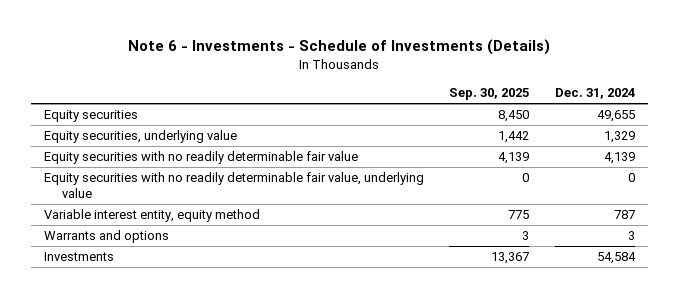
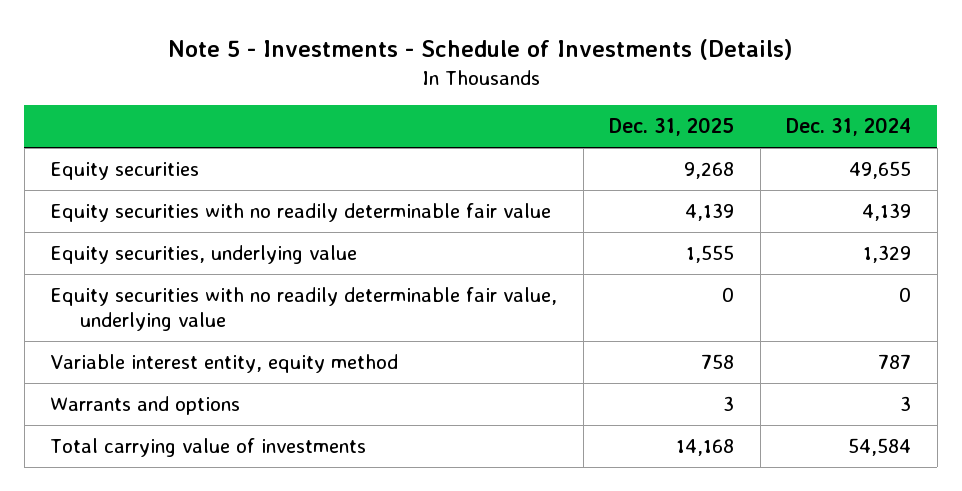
- Note 6 - Investments - Schedule of Investments (Details)
+ Note 5 - Investments - Schedule of Investments (Details)
- | Sep. 30, 2025 | Dec. 31, 2024
+ | Dec. 31, 2025 | Dec. 31, 2024
moved down: Equity securities, underlying value | 1,555 | 1,329
- Investments | 13,367 | 54,584
+ Total carrying value of investments | 14,168 | 54,584

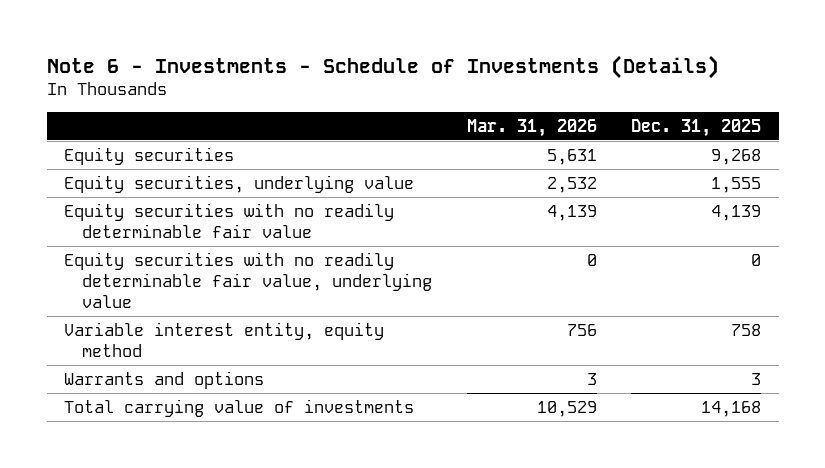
- Note 5 - Investments - Schedule of Investments (Details)
+ Note 6 - Investments - Schedule of Investments (Details)
- | Dec. 31, 2025 | Dec. 31, 2024
+ | Mar. 31, 2026 | Dec. 31, 2025
moved down: Equity securities with no readily determinable fair value | 4,139 | 4,139

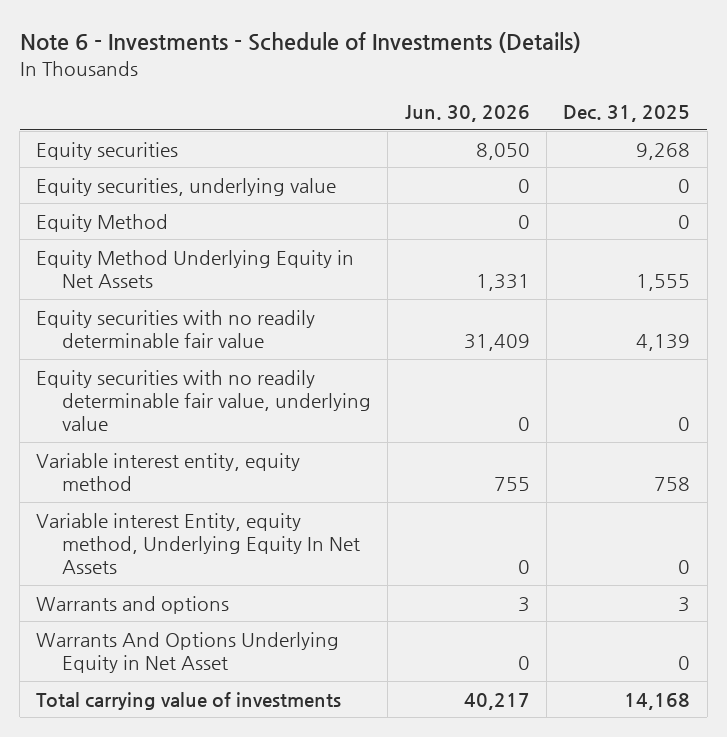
- | Mar. 31, 2026 | Dec. 31, 2025
+ | Jun. 30, 2026 | Dec. 31, 2025
- Equity securities, underlying value | 2,532 | 1,555
+ Equity securities, underlying value | 0 | 0
+ Equity Method | 0 | 0
+ Equity Method Underlying Equity in Net Assets | 1,331 | 1,555
+ Variable interest Entity, equity method, Underlying Equity In Net Assets | 0 | 0
+ Warrants And Options Underlying Equity in Net Asset | 0 | 0

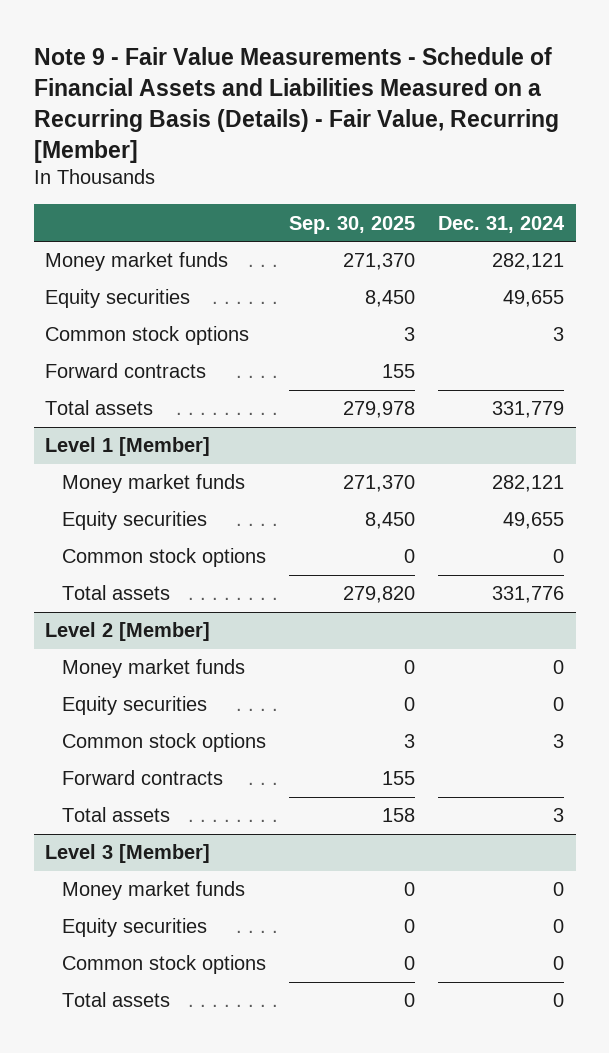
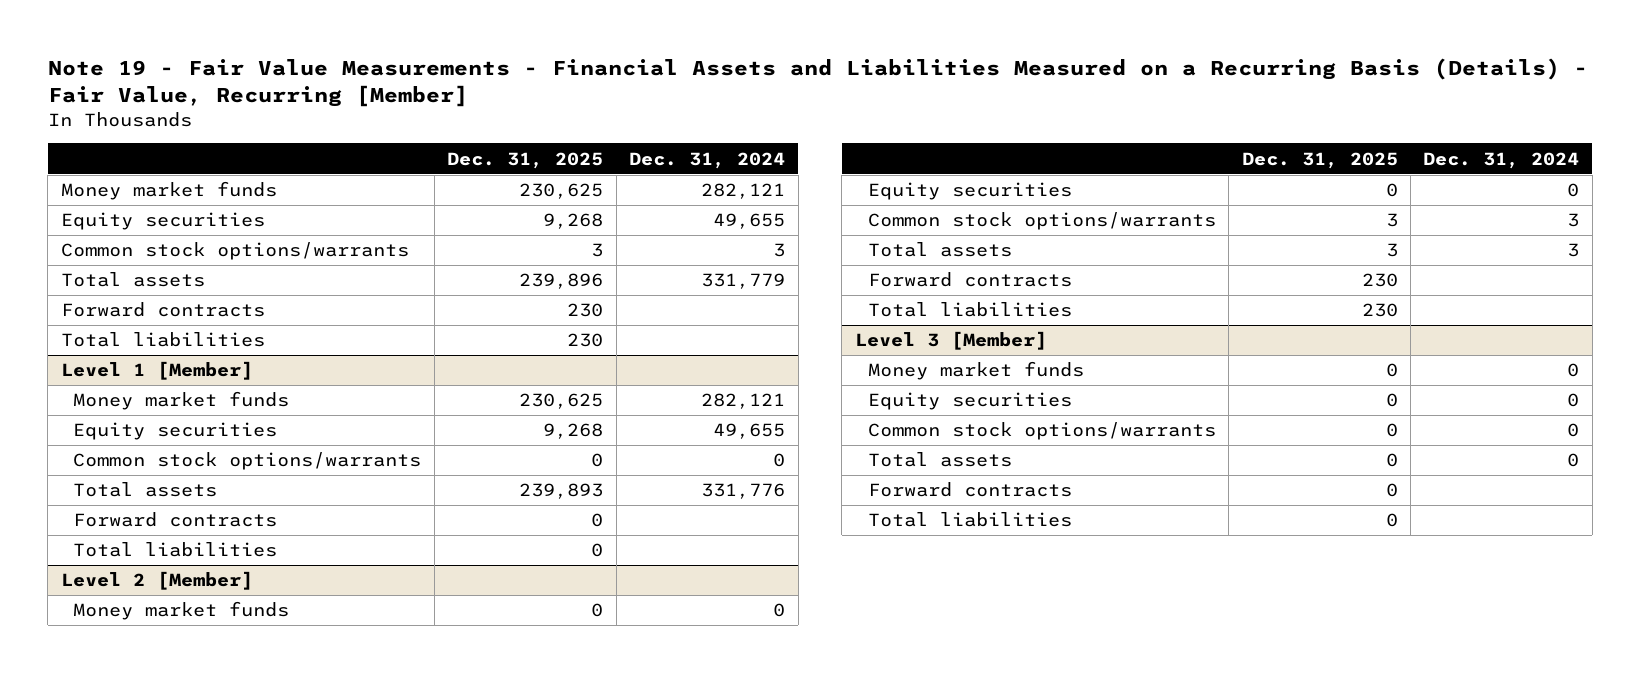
- Note 9 - Fair Value Measurements - Schedule of Financial Assets and Liabilities Measured on a Recurring Basis (Details) - Fair Value, Recurring [Member]
+ Note 19 - Fair Value Measurements - Financial Assets and Liabilities Measured on a Recurring Basis (Details) - Fair Value, Recurring [Member]
- | Sep. 30, 2025 | Dec. 31, 2024
+ | Dec. 31, 2025 | Dec. 31, 2024
- Common stock options | 3 | 3
+ Common stock options/warrants | 3 | 3
moved down: Forward contracts | 230 |
+ Total liabilities | 230 |
@ Level 1 [Member]
- Common stock options | 0 | 0
+ Common stock options/warrants | 0 | 0
+ Forward contracts | 0 |
+ Total liabilities | 0 |
@ Level 2 [Member]
- Common stock options | 3 | 3
+ Common stock options/warrants | 3 | 3
moved down: Forward contracts | 230 |
+ Total liabilities | 230 |
@ Level 3 [Member]
- Common stock options | 0 | 0
+ Common stock options/warrants | 0 | 0
+ Forward contracts | 0 |
+ Total liabilities | 0 |

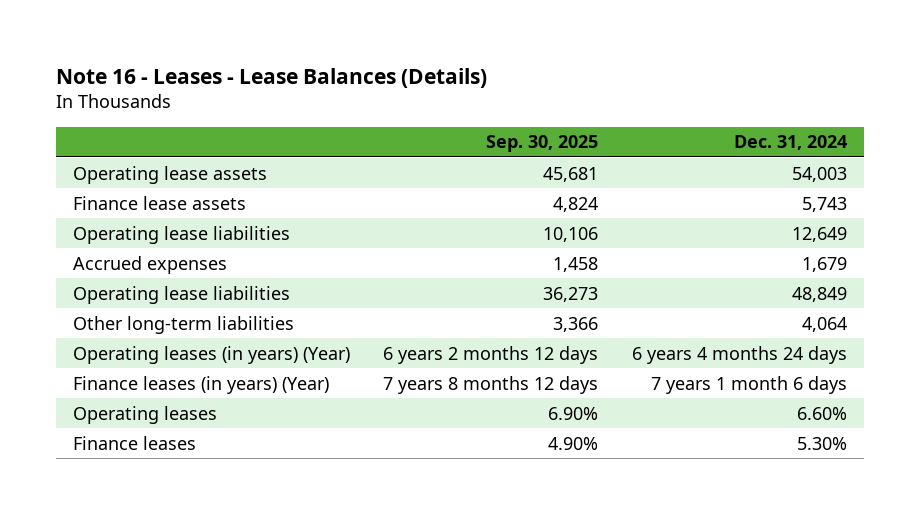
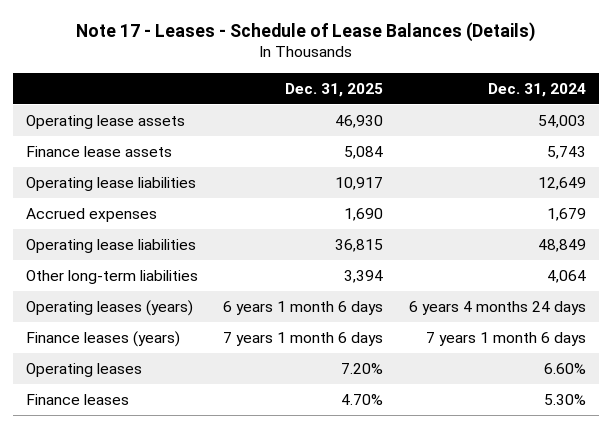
- Note 16 - Leases - Lease Balances (Details)
+ Note 17 - Leases - Schedule of Lease Balances (Details)
- | Sep. 30, 2025 | Dec. 31, 2024
+ | Dec. 31, 2025 | Dec. 31, 2024
- Operating leases (in years) (Year) | 6 years 2 months 12 days | 6 years 4 months 24 days
- Finance leases (in years) (Year) | 7 years 8 months 12 days | 7 years 1 month 6 days
+ Operating leases (years) | 6 years 1 month 6 days | 6 years 4 months 24 days
+ Finance leases (years) | 7 years 1 month 6 days | 7 years 1 month 6 days

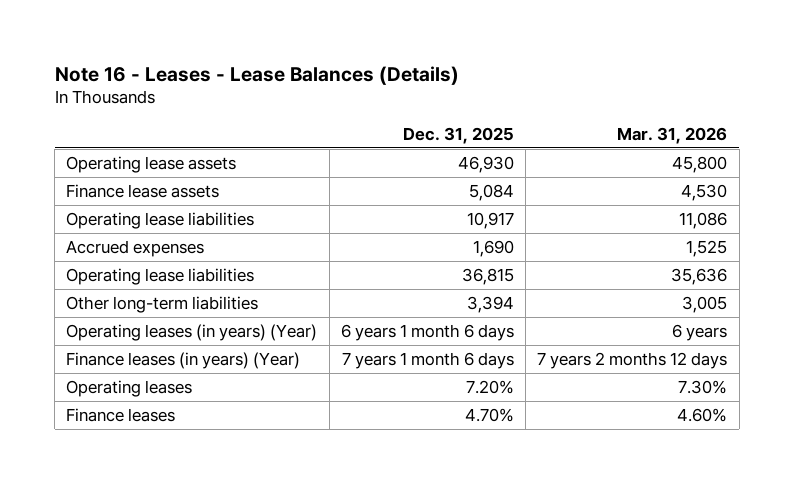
- Note 17 - Leases - Schedule of Lease Balances (Details)
+ Note 16 - Leases - Lease Balances (Details)
- | Dec. 31, 2025 | Dec. 31, 2024
+ | Dec. 31, 2025 | Mar. 31, 2026
- Operating leases (years) | 6 years 1 month 6 days | 6 years 4 months 24 days
- Finance leases (years) | 7 years 1 month 6 days | 7 years 1 month 6 days
+ Operating leases (in years) (Year) | 6 years 1 month 6 days | 6 years
+ Finance leases (in years) (Year) | 7 years 1 month 6 days | 7 years 2 months 12 days

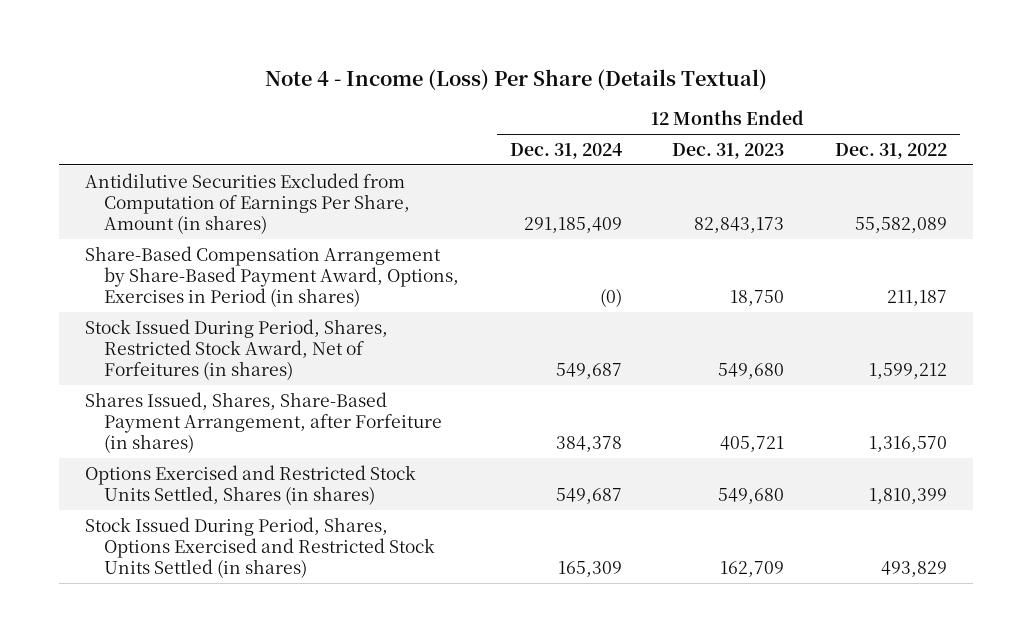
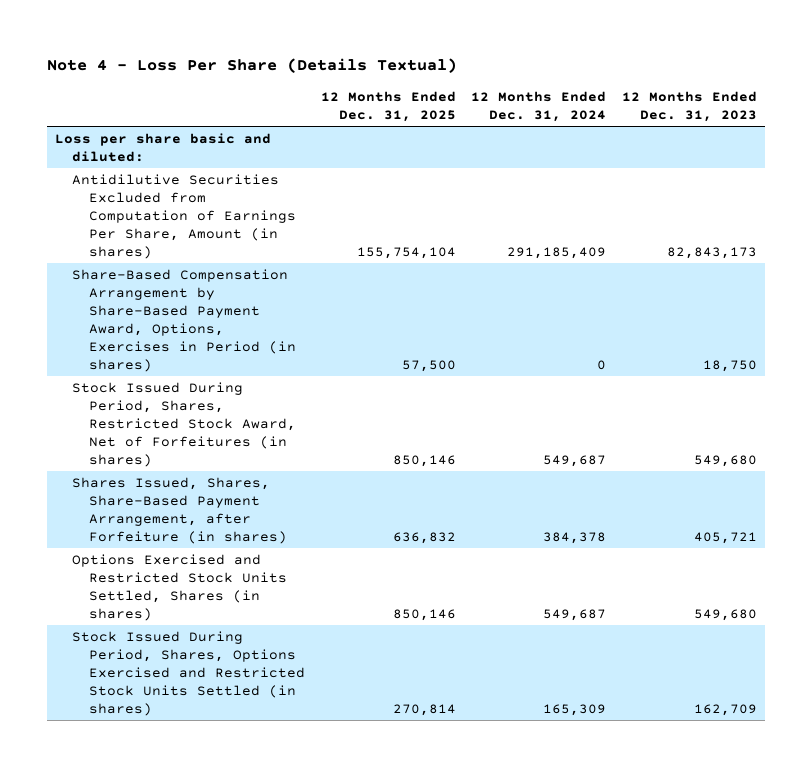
- Note 4 - Income (Loss) Per Share (Details Textual)
+ Note 4 - Loss Per Share (Details Textual)
- | 12 Months Ended Dec. 31, 2024 | 12 Months Ended Dec. 31, 2023 | 12 Months Ended Dec. 31, 2022
+ | 12 Months Ended Dec. 31, 2025 | 12 Months Ended Dec. 31, 2024 | 12 Months Ended Dec. 31, 2023
+ Loss per share basic and diluted:
- Share-Based Compensation Arrangement by Share-Based Payment Award, Options, Exercises in Period (in shares) | (0) | 18,750 | 211,187
+ Share-Based Compensation Arrangement by Share-Based Payment Award, Options, Exercises in Period (in shares) | 57,500 | 0 | 18,750

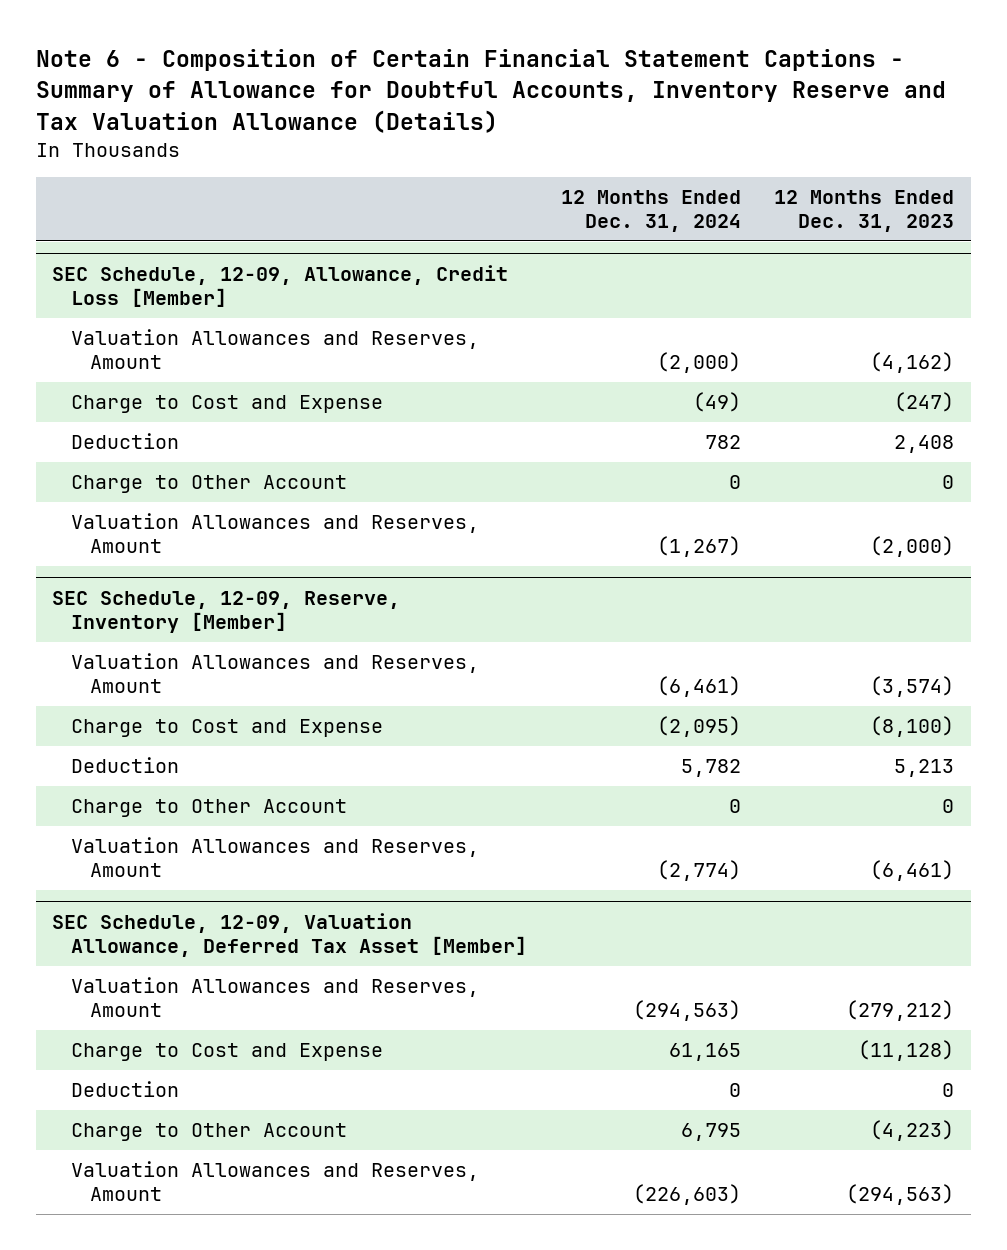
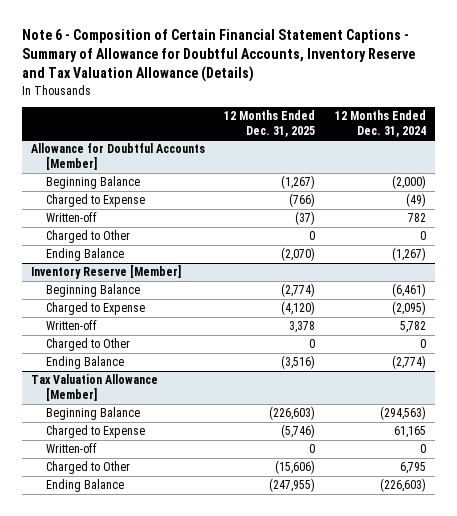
- | 12 Months Ended Dec. 31, 2024 | 12 Months Ended Dec. 31, 2023
+ | 12 Months Ended Dec. 31, 2025 | 12 Months Ended Dec. 31, 2024
- SEC Schedule, 12-09, Allowance, Credit Loss [Member]
- Valuation Allowances and Reserves, Amount | (2,000) | (4,162)
- Charge to Cost and Expense | (49) | (247)
- Deduction | 782 | 2,408
- Charge to Other Account | 0 | 0
- Valuation Allowances and Reserves, Amount | (1,267) | (2,000)
- SEC Schedule, 12-09, Reserve, Inventory [Member]
- Valuation Allowances and Reserves, Amount | (6,461) | (3,574)
- Charge to Cost and Expense | (2,095) | (8,100)
- Deduction | 5,782 | 5,213
- Charge to Other Account | 0 | 0
- Valuation Allowances and Reserves, Amount | (2,774) | (6,461)
- SEC Schedule, 12-09, Valuation Allowance, Deferred Tax Asset [Member]
- Valuation Allowances and Reserves, Amount | (294,563) | (279,212)
- Charge to Cost and Expense | 61,165 | (11,128)
- Deduction | 0 | 0
- Charge to Other Account | 6,795 | (4,223)
- Valuation Allowances and Reserves, Amount | (226,603) | (294,563)
+ Allowance for Doubtful Accounts [Member]
+ Beginning Balance | (1,267) | (2,000)
+ Charged to Expense | (766) | (49)
+ Written-off | (37) | 782
+ Charged to Other | 0 | 0
+ Ending Balance | (2,070) | (1,267)
+ Inventory Reserve [Member]
+ Beginning Balance | (2,774) | (6,461)
+ Charged to Expense | (4,120) | (2,095)
+ Written-off | 3,378 | 5,782
+ Charged to Other | 0 | 0
+ Ending Balance | (3,516) | (2,774)
+ Tax Valuation Allowance [Member]
+ Beginning Balance | (226,603) | (294,563)
+ Charged to Expense | (5,746) | 61,165
+ Written-off | 0 | 0
+ Charged to Other | (15,606) | 6,795
+ Ending Balance | (247,955) | (226,603)

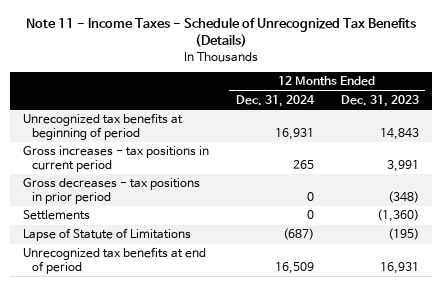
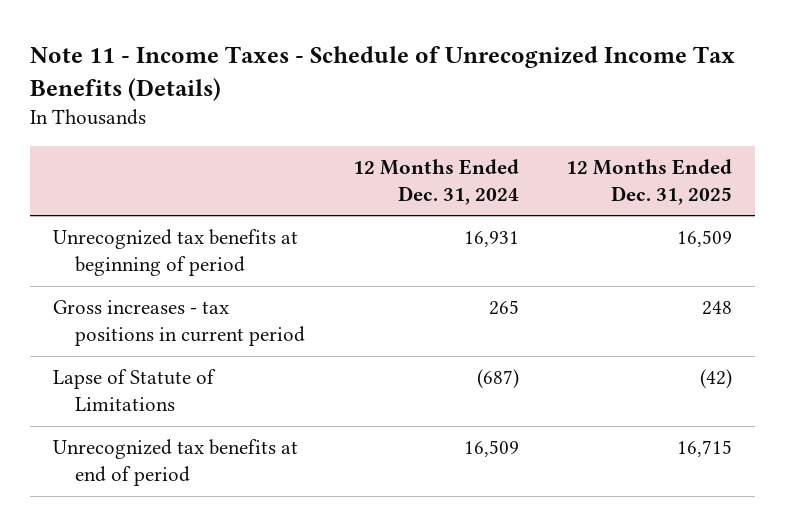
- Note 11 - Income Taxes - Schedule of Unrecognized Tax Benefits (Details)
+ Note 11 - Income Taxes - Schedule of Unrecognized Income Tax Benefits (Details)
- | 12 Months Ended Dec. 31, 2024 | 12 Months Ended Dec. 31, 2023
+ | 12 Months Ended Dec. 31, 2024 | 12 Months Ended Dec. 31, 2025
- Gross decreases - tax positions in prior period | 0 | (348)
- Settlements | 0 | (1,360)

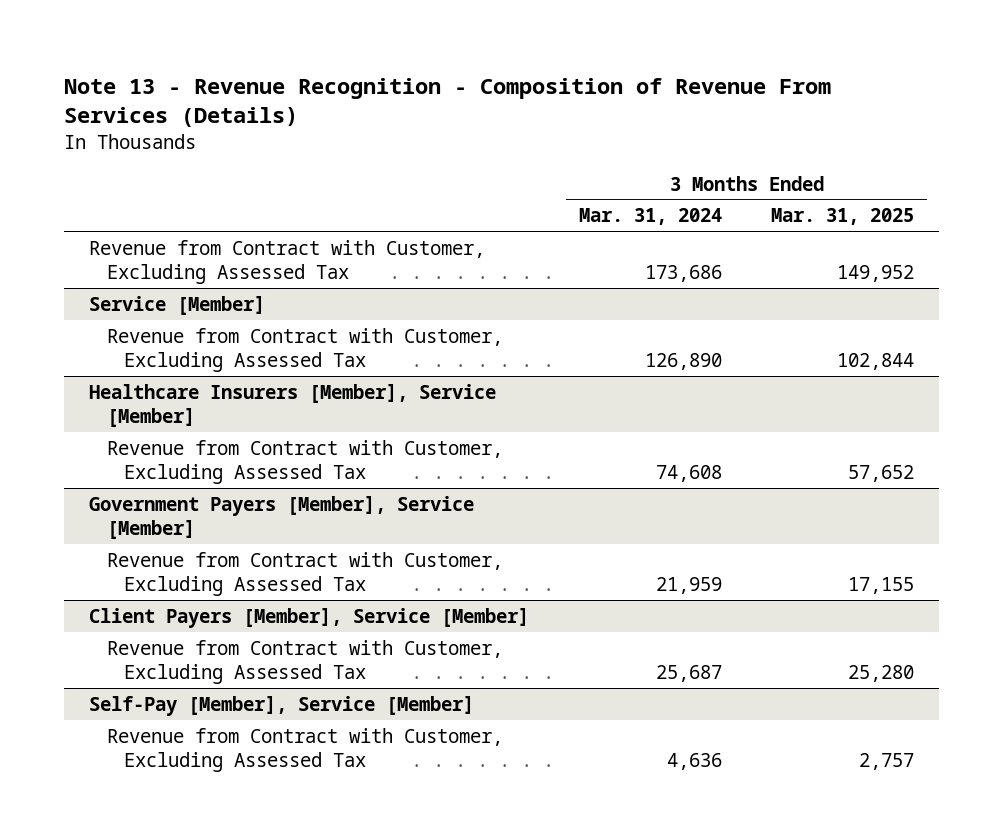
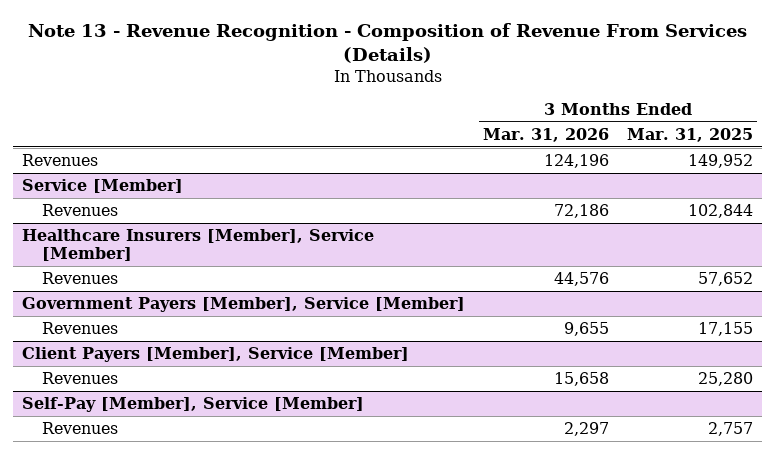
- | 3 Months Ended Mar. 31, 2024 | 3 Months Ended Mar. 31, 2025
+ | 3 Months Ended Mar. 31, 2026 | 3 Months Ended Mar. 31, 2025
- Revenue from Contract with Customer, Excluding Assessed Tax | 173,686 | 149,952
+ Revenues | 124,196 | 149,952
@ Service [Member]
- Revenue from Contract with Customer, Excluding Assessed Tax | 126,890 | 102,844
+ Revenues | 72,186 | 102,844
@ Healthcare Insurers [Member], Service [Member]
- Revenue from Contract with Customer, Excluding Assessed Tax | 74,608 | 57,652
+ Revenues | 44,576 | 57,652
@ Government Payers [Member], Service [Member]
- Revenue from Contract with Customer, Excluding Assessed Tax | 21,959 | 17,155
+ Revenues | 9,655 | 17,155
@ Client Payers [Member], Service [Member]
- Revenue from Contract with Customer, Excluding Assessed Tax | 25,687 | 25,280
+ Revenues | 15,658 | 25,280
@ Self-Pay [Member], Service [Member]
- Revenue from Contract with Customer, Excluding Assessed Tax | 4,636 | 2,757
+ Revenues | 2,297 | 2,757

